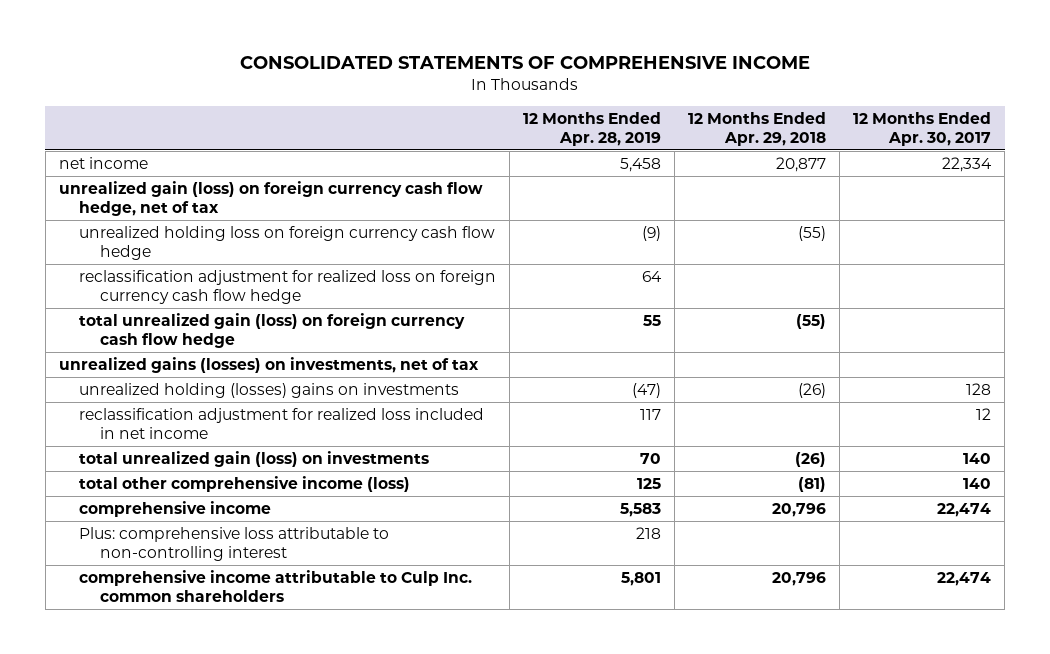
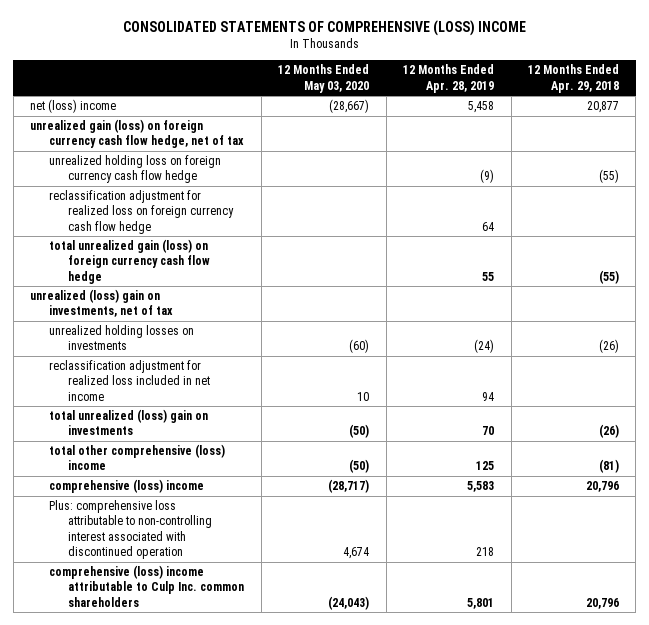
- CONSOLIDATED STATEMENTS OF COMPREHENSIVE INCOME
+ CONSOLIDATED STATEMENTS OF COMPREHENSIVE (LOSS) INCOME
- | 12 Months Ended Apr. 28, 2019 | 12 Months Ended Apr. 29, 2018 | 12 Months Ended Apr. 30, 2017
+ | 12 Months Ended May 03, 2020 | 12 Months Ended Apr. 28, 2019 | 12 Months Ended Apr. 29, 2018
- net income | 5,458 | 20,877 | 22,334
+ net (loss) income | (28,667) | 5,458 | 20,877
- unrealized gains (losses) on investments, net of tax
- unrealized holding (losses) gains on investments | (47) | (26) | 128
- reclassification adjustment for realized loss included in net income | 117 | | 12
- total unrealized gain (loss) on investments | 70 | (26) | 140
- total other comprehensive income (loss) | 125 | (81) | 140
- comprehensive income | 5,583 | 20,796 | 22,474
- Plus: comprehensive loss attributable to non-controlling interest | 218 | |
- comprehensive income attributable to Culp Inc. common shareholders | 5,801 | 20,796 | 22,474
+ unrealized (loss) gain on investments, net of tax
+ unrealized holding losses on investments | (60) | (24) | (26)
+ reclassification adjustment for realized loss included in net income | 10 | 94 |
+ total unrealized (loss) gain on investments | (50) | 70 | (26)
+ total other comprehensive (loss) income | (50) | 125 | (81)
+ comprehensive (loss) income | (28,717) | 5,583 | 20,796
+ Plus: comprehensive loss attributable to non-controlling interest associated with discontinued operation | 4,674 | 218 |
+ comprehensive (loss) income attributable to Culp Inc. common shareholders | (24,043) | 5,801 | 20,796

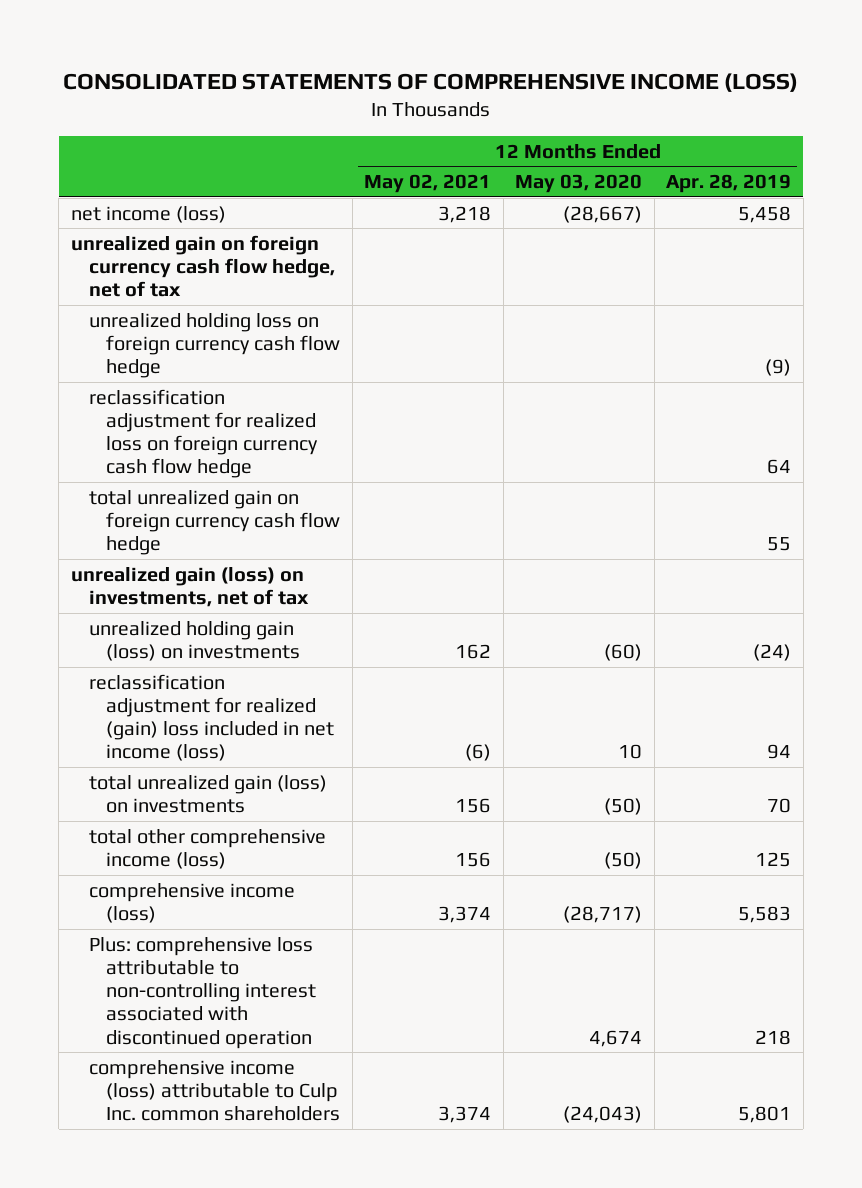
- CONSOLIDATED STATEMENTS OF COMPREHENSIVE (LOSS) INCOME
+ CONSOLIDATED STATEMENTS OF COMPREHENSIVE INCOME (LOSS)
- | 12 Months Ended May 03, 2020 | 12 Months Ended Apr. 28, 2019 | 12 Months Ended Apr. 29, 2018
+ | 12 Months Ended May 02, 2021 | 12 Months Ended May 03, 2020 | 12 Months Ended Apr. 28, 2019
- net (loss) income | (28,667) | 5,458 | 20,877
- unrealized gain (loss) on foreign currency cash flow hedge, net of tax
+ net income (loss) | 3,218 | (28,667) | 5,458
+ unrealized gain on foreign currency cash flow hedge, net of tax
- total unrealized gain (loss) on foreign currency cash flow hedge | | 55 | (55)
- unrealized (loss) gain on investments, net of tax
- unrealized holding losses on investments | (60) | (24) | (26)
- reclassification adjustment for realized loss included in net income | 10 | 94 |
- total unrealized (loss) gain on investments | (50) | 70 | (26)
- total other comprehensive (loss) income | (50) | 125 | (81)
- comprehensive (loss) income | (28,717) | 5,583 | 20,796
+ total unrealized gain on foreign currency cash flow hedge | | | 55
+ unrealized gain (loss) on investments, net of tax
+ unrealized holding gain (loss) on investments | 162 | (60) | (24)
+ reclassification adjustment for realized (gain) loss included in net income (loss) | (6) | 10 | 94
+ total unrealized gain (loss) on investments | 156 | (50) | 70
+ total other comprehensive income (loss) | 156 | (50) | 125
+ comprehensive income (loss) | 3,374 | (28,717) | 5,583
- comprehensive (loss) income attributable to Culp Inc. common shareholders | (24,043) | 5,801 | 20,796
+ comprehensive income (loss) attributable to Culp Inc. common shareholders | 3,374 | (24,043) | 5,801

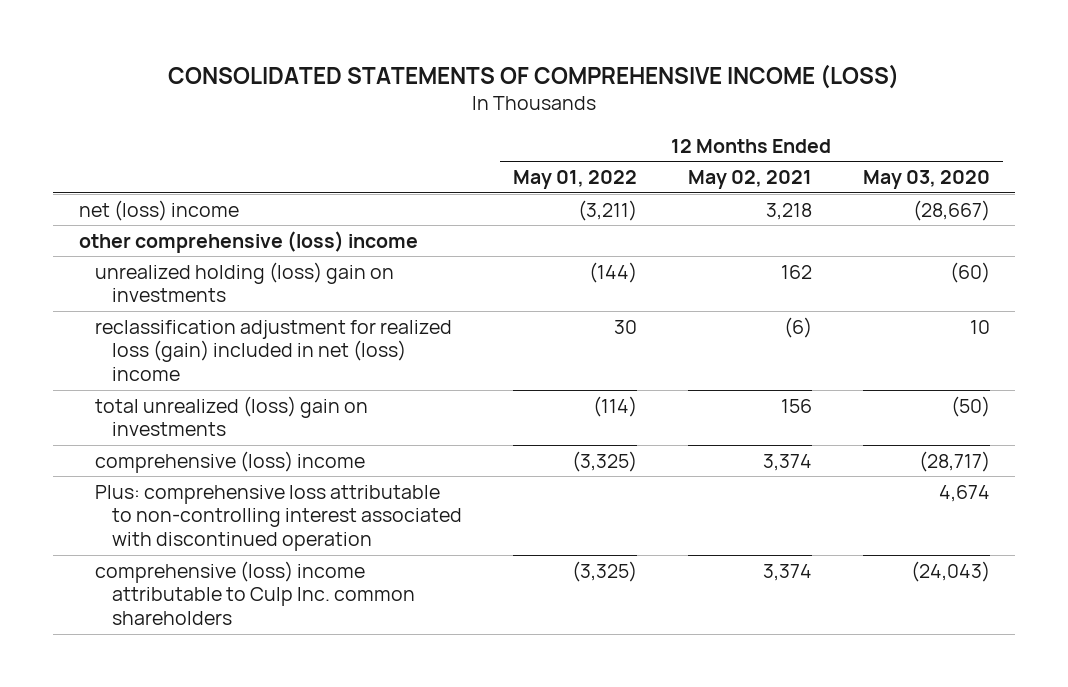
- | 12 Months Ended May 02, 2021 | 12 Months Ended May 03, 2020 | 12 Months Ended Apr. 28, 2019
+ | 12 Months Ended May 01, 2022 | 12 Months Ended May 02, 2021 | 12 Months Ended May 03, 2020
- net income (loss) | 3,218 | (28,667) | 5,458
- unrealized gain on foreign currency cash flow hedge, net of tax
- unrealized holding loss on foreign currency cash flow hedge | | | (9)
- reclassification adjustment for realized loss on foreign currency cash flow hedge | | | 64
- total unrealized gain on foreign currency cash flow hedge | | | 55
- unrealized gain (loss) on investments, net of tax
- unrealized holding gain (loss) on investments | 162 | (60) | (24)
- reclassification adjustment for realized (gain) loss included in net income (loss) | (6) | 10 | 94
- total unrealized gain (loss) on investments | 156 | (50) | 70
- total other comprehensive income (loss) | 156 | (50) | 125
- comprehensive income (loss) | 3,374 | (28,717) | 5,583
+ net (loss) income | (3,211) | 3,218 | (28,667)
+ other comprehensive (loss) income
+ unrealized holding (loss) gain on investments | (144) | 162 | (60)
+ reclassification adjustment for realized loss (gain) included in net (loss) income | 30 | (6) | 10
+ total unrealized (loss) gain on investments | (114) | 156 | (50)
+ comprehensive (loss) income | (3,325) | 3,374 | (28,717)
- comprehensive income (loss) attributable to Culp Inc. common shareholders | 3,374 | (24,043) | 5,801
+ comprehensive (loss) income attributable to Culp Inc. common shareholders | (3,325) | 3,374 | (24,043)

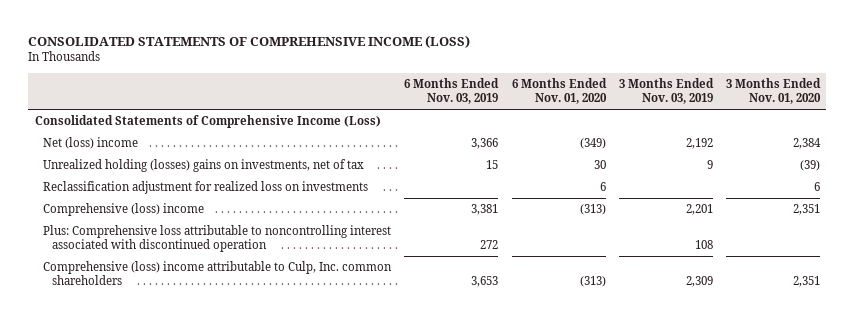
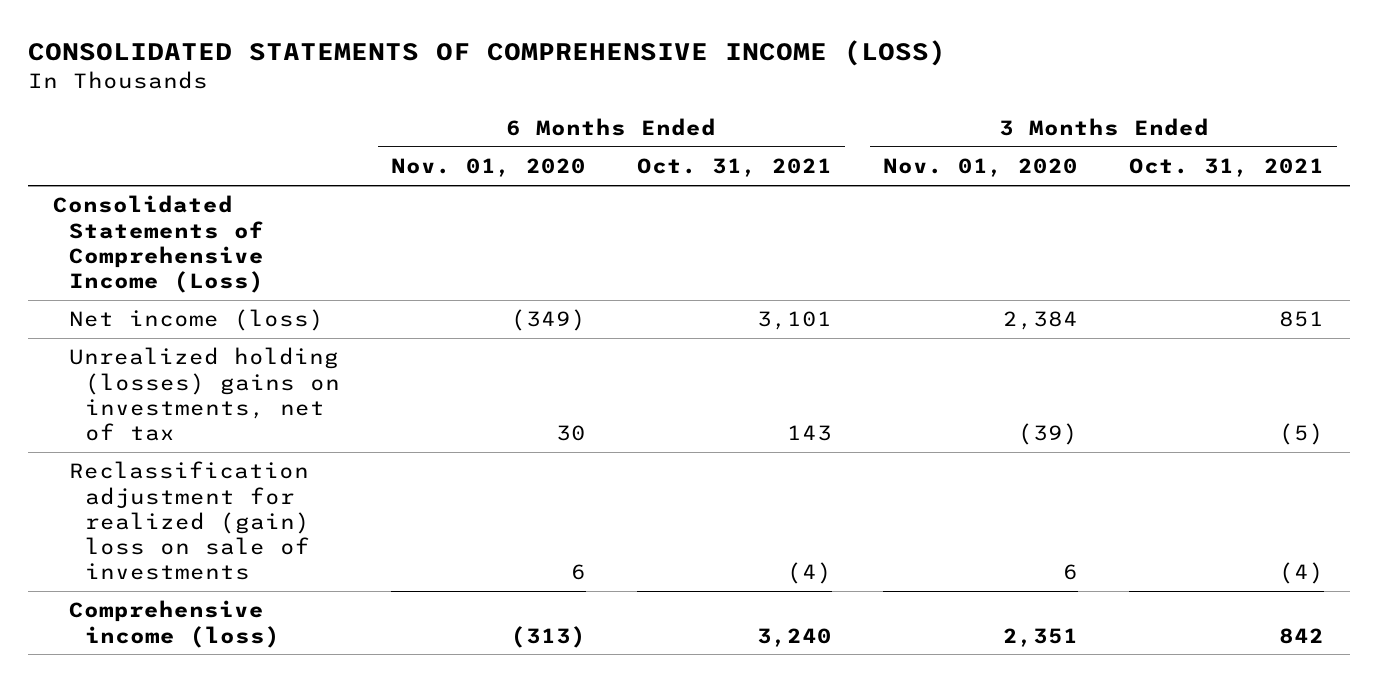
- | 6 Months Ended Nov. 03, 2019 | 6 Months Ended Nov. 01, 2020 | 3 Months Ended Nov. 03, 2019 | 3 Months Ended Nov. 01, 2020
+ | 6 Months Ended Nov. 01, 2020 | 6 Months Ended Oct. 31, 2021 | 3 Months Ended Nov. 01, 2020 | 3 Months Ended Oct. 31, 2021
- Net (loss) income | 3,366 | (349) | 2,192 | 2,384
+ Net income (loss) | (349) | 3,101 | 2,384 | 851
- Reclassification adjustment for realized loss on investments | | 6 | | 6
- Comprehensive (loss) income | 3,381 | (313) | 2,201 | 2,351
- Plus: Comprehensive loss attributable to noncontrolling interest associated with discontinued operation | 272 | | 108 |
- Comprehensive (loss) income attributable to Culp, Inc. common shareholders | 3,653 | (313) | 2,309 | 2,351
+ Reclassification adjustment for realized (gain) loss on sale of investments | 6 | (4) | 6 | (4)
+ Comprehensive income (loss) | (313) | 3,240 | 2,351 | 842

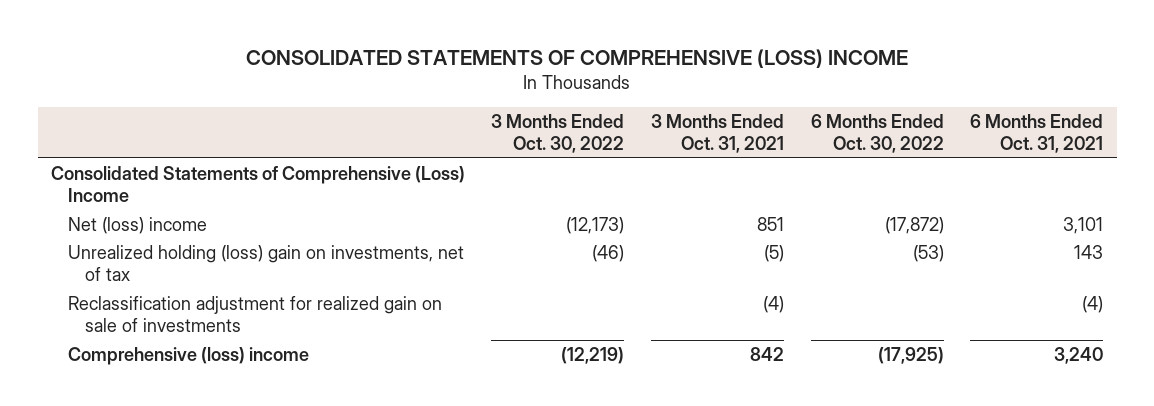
- CONSOLIDATED STATEMENTS OF COMPREHENSIVE INCOME (LOSS)
+ CONSOLIDATED STATEMENTS OF COMPREHENSIVE (LOSS) INCOME
- | 6 Months Ended Nov. 01, 2020 | 6 Months Ended Oct. 31, 2021 | 3 Months Ended Nov. 01, 2020 | 3 Months Ended Oct. 31, 2021
+ | 3 Months Ended Oct. 30, 2022 | 3 Months Ended Oct. 31, 2021 | 6 Months Ended Oct. 30, 2022 | 6 Months Ended Oct. 31, 2021
- Consolidated Statements of Comprehensive Income (Loss)
- Net income (loss) | (349) | 3,101 | 2,384 | 851
- Unrealized holding (losses) gains on investments, net of tax | 30 | 143 | (39) | (5)
- Reclassification adjustment for realized (gain) loss on sale of investments | 6 | (4) | 6 | (4)
- Comprehensive income (loss) | (313) | 3,240 | 2,351 | 842
+ Consolidated Statements of Comprehensive (Loss) Income
+ Net (loss) income | (12,173) | 851 | (17,872) | 3,101
+ Unrealized holding (loss) gain on investments, net of tax | (46) | (5) | (53) | 143
+ Reclassification adjustment for realized gain on sale of investments | | (4) | | (4)
+ Comprehensive (loss) income | (12,219) | 842 | (17,925) | 3,240

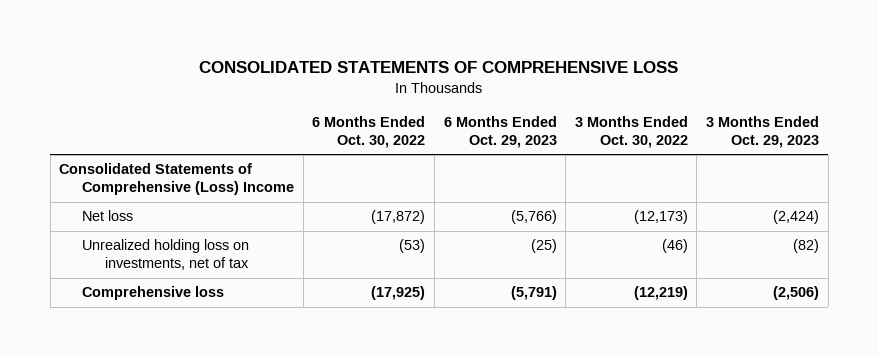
- CONSOLIDATED STATEMENTS OF COMPREHENSIVE (LOSS) INCOME
+ CONSOLIDATED STATEMENTS OF COMPREHENSIVE LOSS
- | 3 Months Ended Oct. 30, 2022 | 3 Months Ended Oct. 31, 2021 | 6 Months Ended Oct. 30, 2022 | 6 Months Ended Oct. 31, 2021
+ | 6 Months Ended Oct. 30, 2022 | 6 Months Ended Oct. 29, 2023 | 3 Months Ended Oct. 30, 2022 | 3 Months Ended Oct. 29, 2023
- Net (loss) income | (12,173) | 851 | (17,872) | 3,101
- Unrealized holding (loss) gain on investments, net of tax | (46) | (5) | (53) | 143
- Reclassification adjustment for realized gain on sale of investments | | (4) | | (4)
- Comprehensive (loss) income | (12,219) | 842 | (17,925) | 3,240
+ Net loss | (17,872) | (5,766) | (12,173) | (2,424)
+ Unrealized holding loss on investments, net of tax | (53) | (25) | (46) | (82)
+ Comprehensive loss | (17,925) | (5,791) | (12,219) | (2,506)

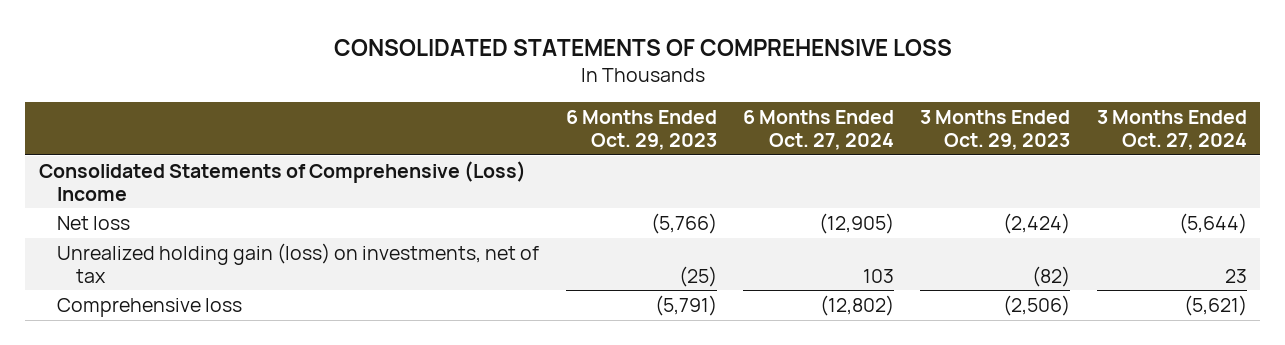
- | 6 Months Ended Oct. 30, 2022 | 6 Months Ended Oct. 29, 2023 | 3 Months Ended Oct. 30, 2022 | 3 Months Ended Oct. 29, 2023
+ | 6 Months Ended Oct. 29, 2023 | 6 Months Ended Oct. 27, 2024 | 3 Months Ended Oct. 29, 2023 | 3 Months Ended Oct. 27, 2024
- Unrealized holding loss on investments, net of tax | (53) | (25) | (46) | (82)
+ Unrealized holding gain (loss) on investments, net of tax | (25) | 103 | (82) | 23

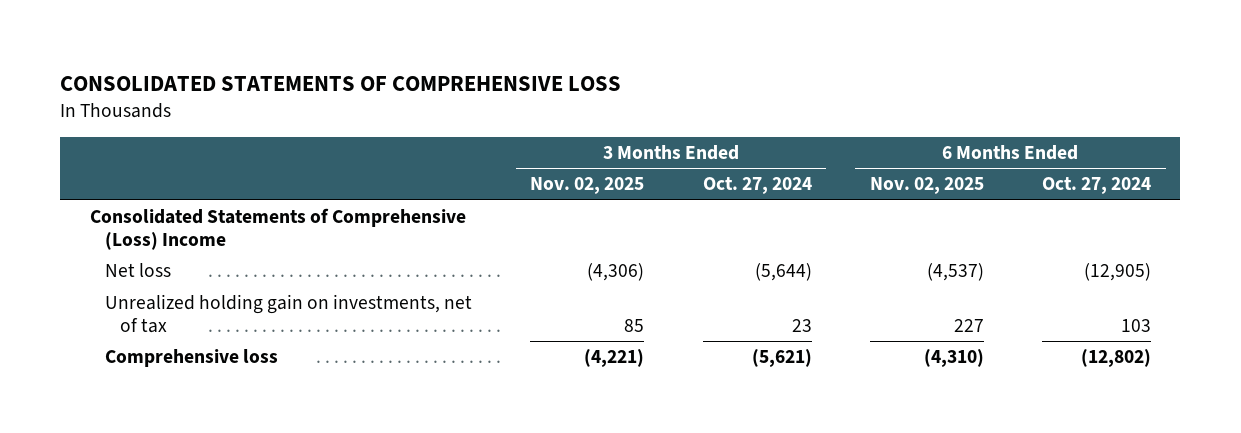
- | 6 Months Ended Oct. 29, 2023 | 6 Months Ended Oct. 27, 2024 | 3 Months Ended Oct. 29, 2023 | 3 Months Ended Oct. 27, 2024
+ | 3 Months Ended Nov. 02, 2025 | 3 Months Ended Oct. 27, 2024 | 6 Months Ended Nov. 02, 2025 | 6 Months Ended Oct. 27, 2024
- Unrealized holding gain (loss) on investments, net of tax | (25) | 103 | (82) | 23
+ Unrealized holding gain on investments, net of tax | 85 | 23 | 227 | 103

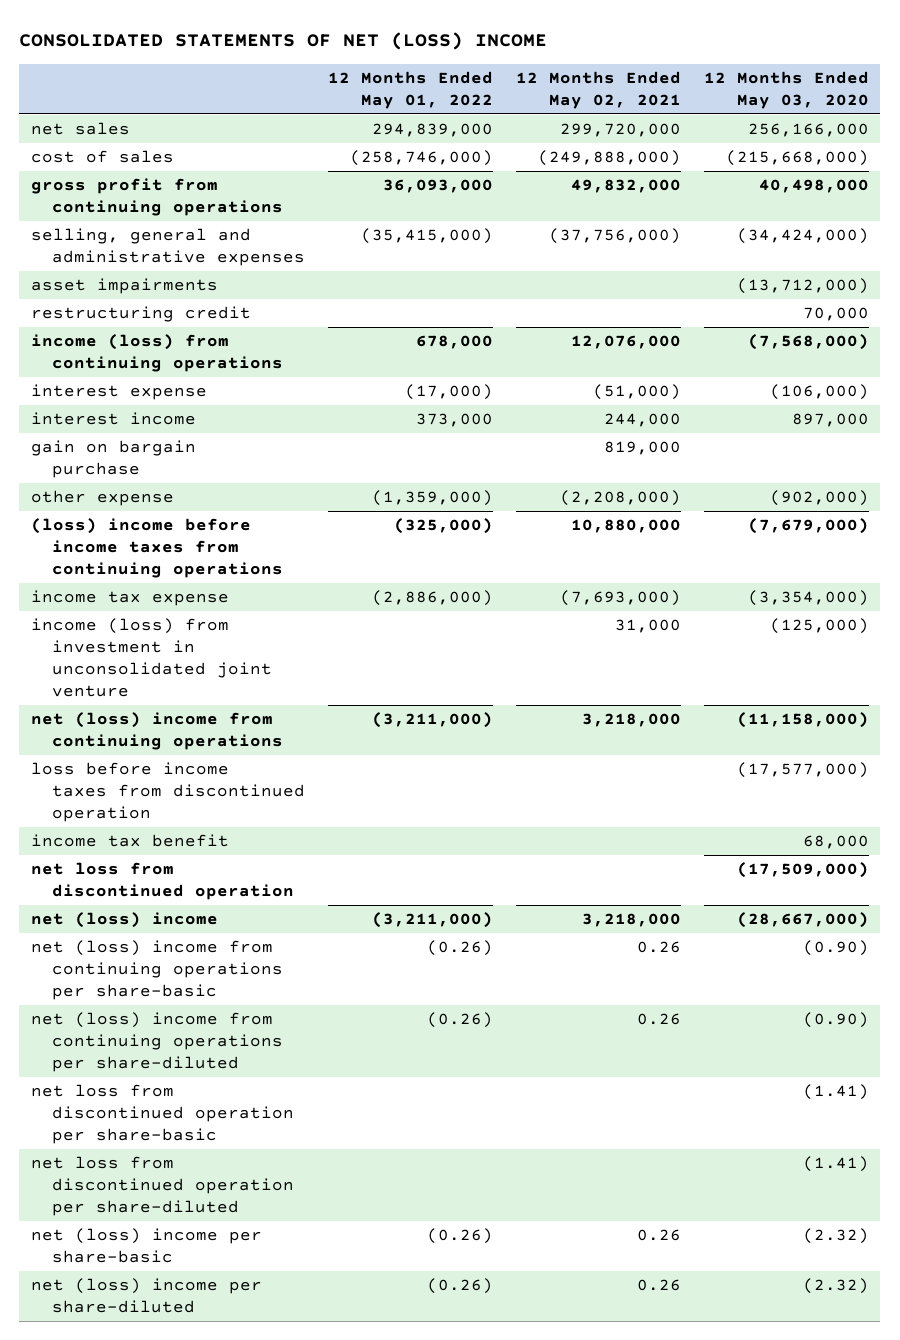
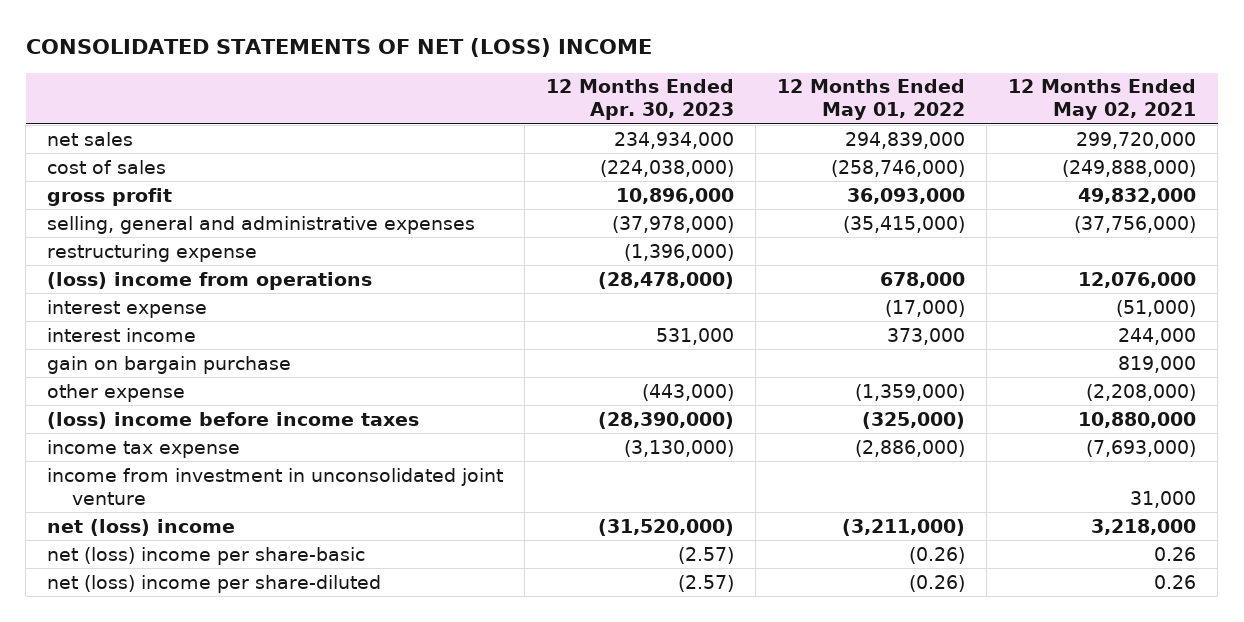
- | 12 Months Ended May 01, 2022 | 12 Months Ended May 02, 2021 | 12 Months Ended May 03, 2020
+ | 12 Months Ended Apr. 30, 2023 | 12 Months Ended May 01, 2022 | 12 Months Ended May 02, 2021
- gross profit from continuing operations | 36,093,000 | 49,832,000 | 40,498,000
+ gross profit | 10,896,000 | 36,093,000 | 49,832,000
- asset impairments | | | (13,712,000)
- restructuring credit | | | 70,000
- income (loss) from continuing operations | 678,000 | 12,076,000 | (7,568,000)
+ restructuring expense | (1,396,000) | |
+ (loss) income from operations | (28,478,000) | 678,000 | 12,076,000
- (loss) income before income taxes from continuing operations | (325,000) | 10,880,000 | (7,679,000)
+ (loss) income before income taxes | (28,390,000) | (325,000) | 10,880,000
- income (loss) from investment in unconsolidated joint venture | | 31,000 | (125,000)
- net (loss) income from continuing operations | (3,211,000) | 3,218,000 | (11,158,000)
- loss before income taxes from discontinued operation | | | (17,577,000)
- income tax benefit | | | 68,000
- net loss from discontinued operation | | | (17,509,000)
+ income from investment in unconsolidated joint venture | | | 31,000
- net (loss) income from continuing operations per share-basic | (0.26) | 0.26 | (0.90)
- net (loss) income from continuing operations per share-diluted | (0.26) | 0.26 | (0.90)
- net loss from discontinued operation per share-basic | | | (1.41)
- net loss from discontinued operation per share-diluted | | | (1.41)

